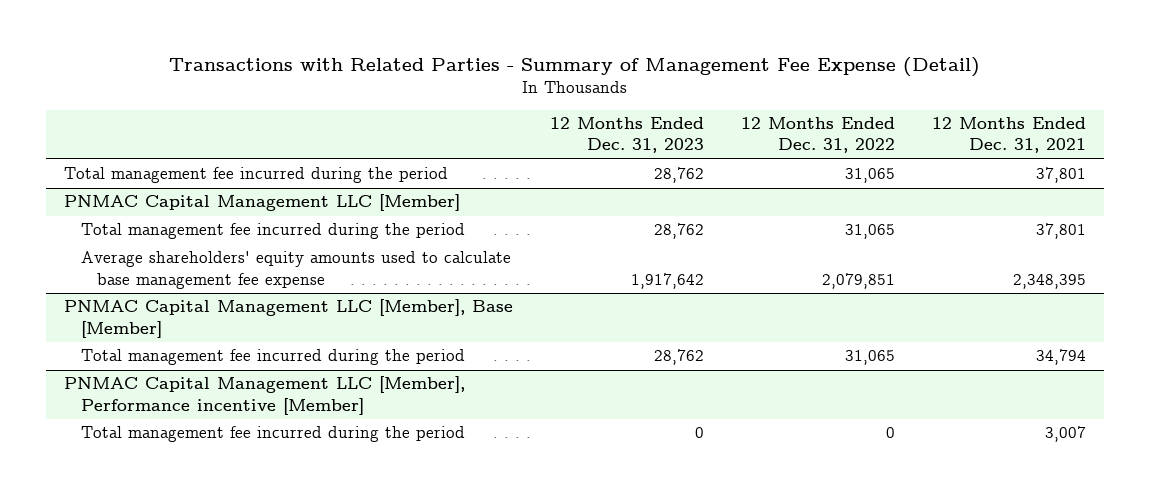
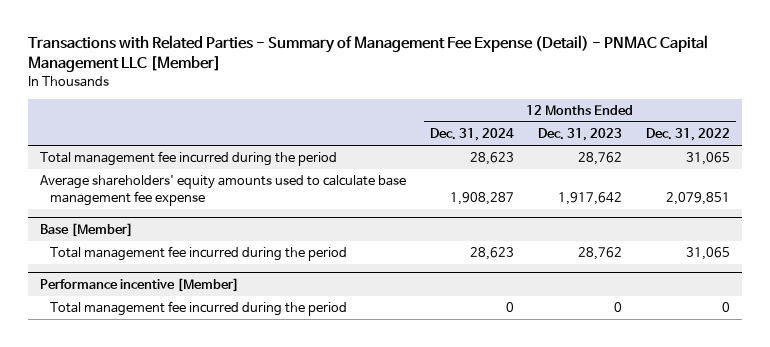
- Transactions with Related Parties - Summary of Management Fee Expense (Detail)
+ Transactions with Related Parties - Summary of Management Fee Expense (Detail) - PNMAC Capital Management LLC [Member]
- | 12 Months Ended Dec. 31, 2023 | 12 Months Ended Dec. 31, 2022 | 12 Months Ended Dec. 31, 2021
+ | 12 Months Ended Dec. 31, 2024 | 12 Months Ended Dec. 31, 2023 | 12 Months Ended Dec. 31, 2022
- PNMAC Capital Management LLC [Member]
- Total management fee incurred during the period | 28,762 | 31,065 | 37,801
- PNMAC Capital Management LLC [Member], Base [Member]
+ Base [Member]
- PNMAC Capital Management LLC [Member], Performance incentive [Member]
+ Performance incentive [Member]

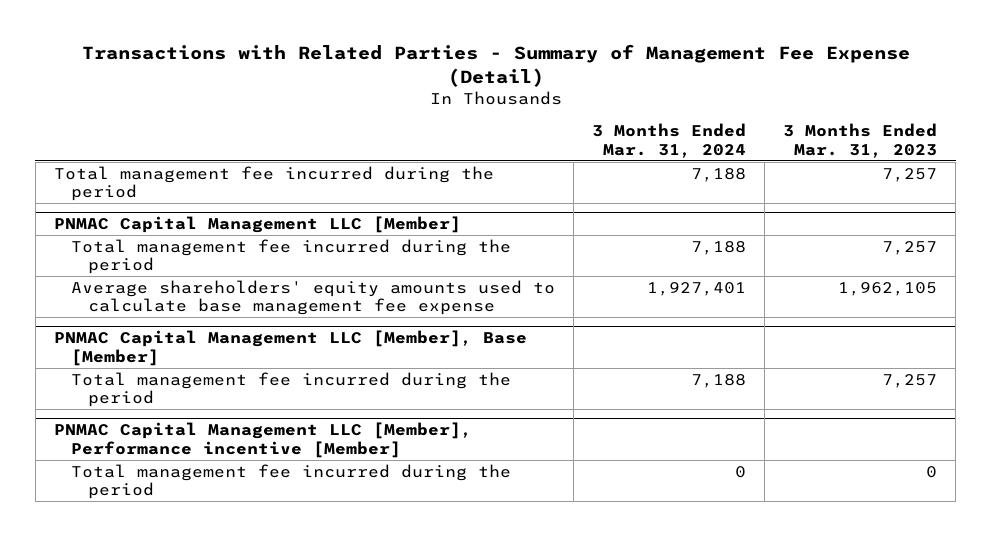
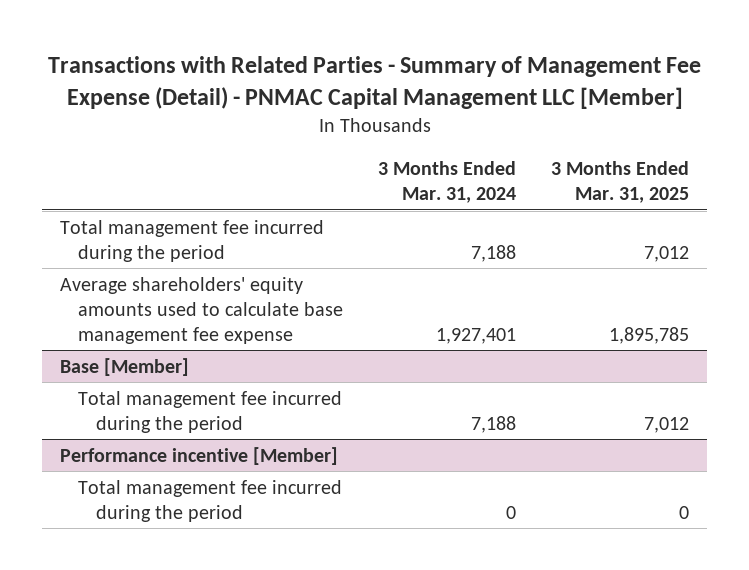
- Transactions with Related Parties - Summary of Management Fee Expense (Detail)
+ Transactions with Related Parties - Summary of Management Fee Expense (Detail) - PNMAC Capital Management LLC [Member]
- | 3 Months Ended Mar. 31, 2024 | 3 Months Ended Mar. 31, 2023
+ | 3 Months Ended Mar. 31, 2024 | 3 Months Ended Mar. 31, 2025
- PNMAC Capital Management LLC [Member]
- Total management fee incurred during the period | 7,188 | 7,257
- PNMAC Capital Management LLC [Member], Base [Member]
+ Base [Member]
- PNMAC Capital Management LLC [Member], Performance incentive [Member]
+ Performance incentive [Member]

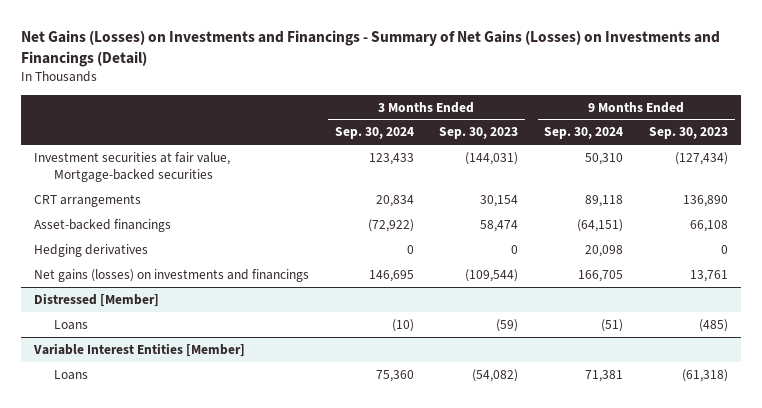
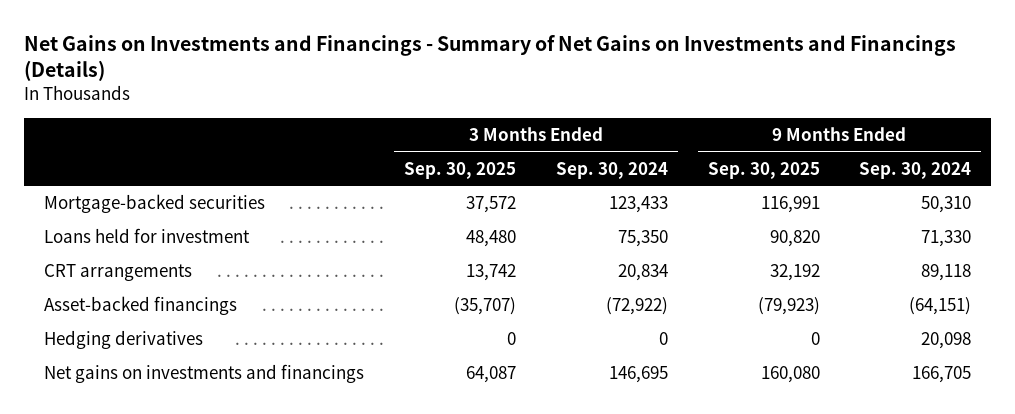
- Net Gains (Losses) on Investments and Financings - Summary of Net Gains (Losses) on Investments and Financings (Detail)
+ Net Gains on Investments and Financings - Summary of Net Gains on Investments and Financings (Details)
- | 3 Months Ended Sep. 30, 2024 | 3 Months Ended Sep. 30, 2023 | 9 Months Ended Sep. 30, 2024 | 9 Months Ended Sep. 30, 2023
+ | 3 Months Ended Sep. 30, 2025 | 3 Months Ended Sep. 30, 2024 | 9 Months Ended Sep. 30, 2025 | 9 Months Ended Sep. 30, 2024
- Investment securities at fair value, Mortgage-backed securities | 123,433 | (144,031) | 50,310 | (127,434)
+ Mortgage-backed securities | 37,572 | 123,433 | 116,991 | 50,310
+ Loans held for investment | 48,480 | 75,350 | 90,820 | 71,330
- Net gains (losses) on investments and financings | 146,695 | (109,544) | 166,705 | 13,761
- Distressed [Member]
- Loans | (10) | (59) | (51) | (485)
- Variable Interest Entities [Member]
- Loans | 75,360 | (54,082) | 71,381 | (61,318)
+ Net gains on investments and financings | 64,087 | 146,695 | 160,080 | 166,705

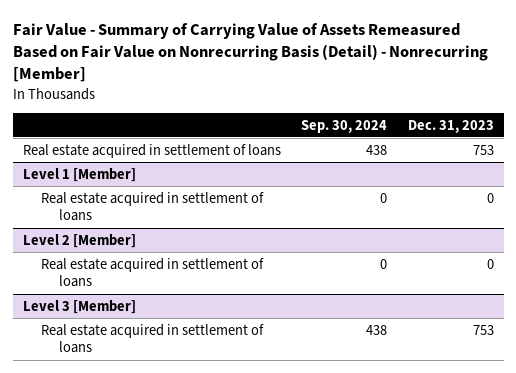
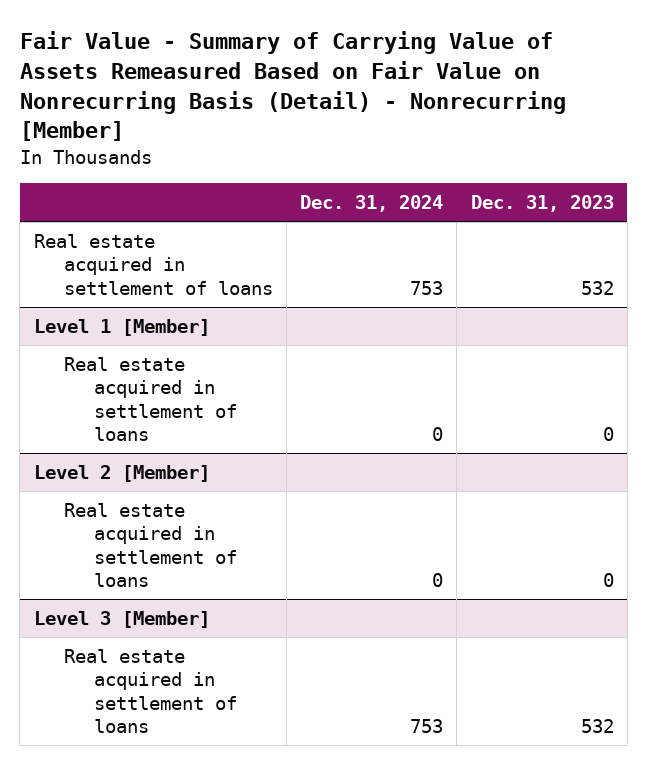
- | Sep. 30, 2024 | Dec. 31, 2023
+ | Dec. 31, 2024 | Dec. 31, 2023
- Real estate acquired in settlement of loans | 438 | 753
+ Real estate acquired in settlement of loans | 753 | 532
@ Level 3 [Member]
- Real estate acquired in settlement of loans | 438 | 753
+ Real estate acquired in settlement of loans | 753 | 532

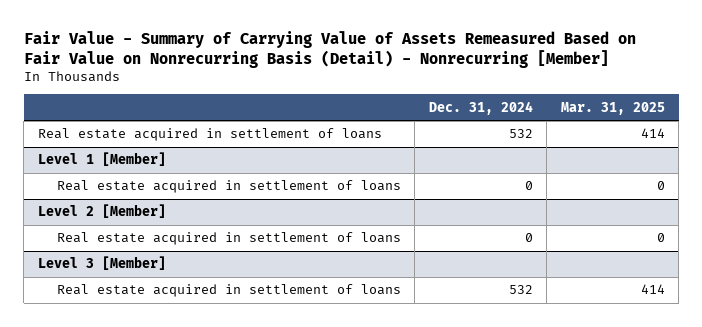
- | Dec. 31, 2024 | Dec. 31, 2023
+ | Dec. 31, 2024 | Mar. 31, 2025
- Real estate acquired in settlement of loans | 753 | 532
+ Real estate acquired in settlement of loans | 532 | 414
@ Level 3 [Member]
- Real estate acquired in settlement of loans | 753 | 532
+ Real estate acquired in settlement of loans | 532 | 414

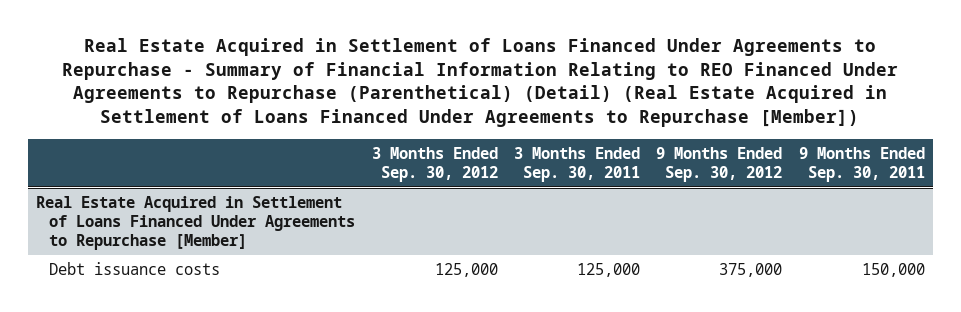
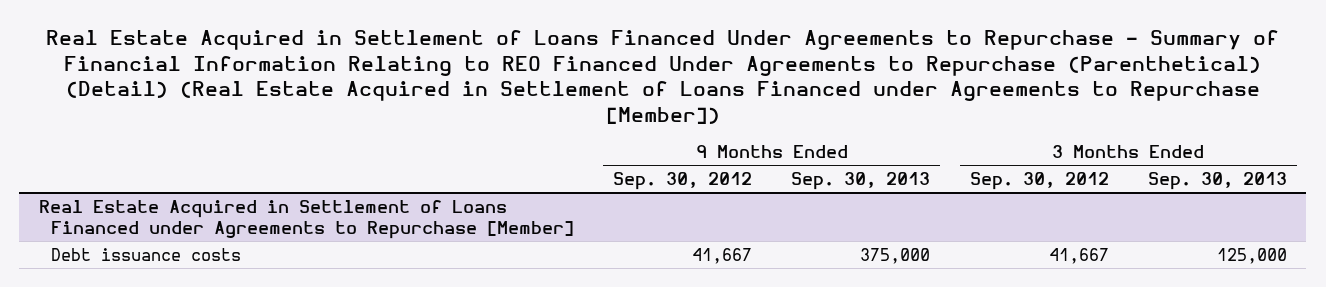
- Real Estate Acquired in Settlement of Loans Financed Under Agreements to Repurchase - Summary of Financial Information Relating to REO Financed Under Agreements to Repurchase (Parenthetical) (Detail) (Real Estate Acquired in Settlement of Loans Financed Under Agreements to Repurchase [Member])
+ Real Estate Acquired in Settlement of Loans Financed Under Agreements to Repurchase - Summary of Financial Information Relating to REO Financed Under Agreements to Repurchase (Parenthetical) (Detail) (Real Estate Acquired in Settlement of Loans Financed under Agreements to Repurchase [Member])
- | 3 Months Ended Sep. 30, 2012 | 3 Months Ended Sep. 30, 2011 | 9 Months Ended Sep. 30, 2012 | 9 Months Ended Sep. 30, 2011
+ | 9 Months Ended Sep. 30, 2012 | 9 Months Ended Sep. 30, 2013 | 3 Months Ended Sep. 30, 2012 | 3 Months Ended Sep. 30, 2013
- Real Estate Acquired in Settlement of Loans Financed Under Agreements to Repurchase [Member]
- Debt issuance costs | 125,000 | 125,000 | 375,000 | 150,000
+ Real Estate Acquired in Settlement of Loans Financed under Agreements to Repurchase [Member]
+ Debt issuance costs | 41,667 | 375,000 | 41,667 | 125,000

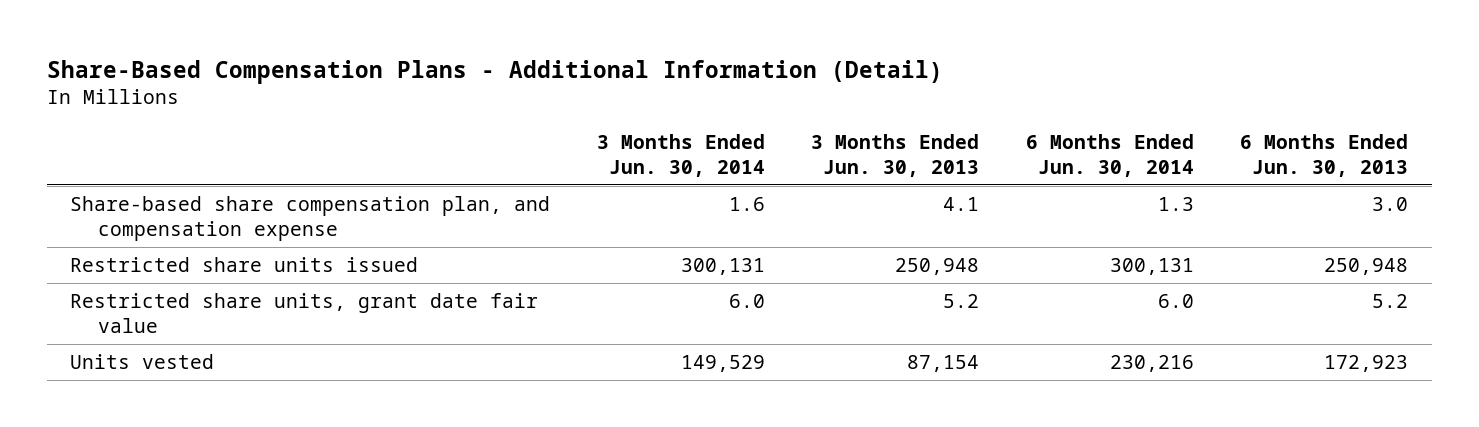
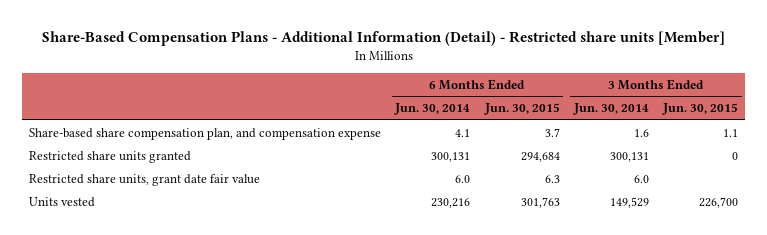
- Share-Based Compensation Plans - Additional Information (Detail)
+ Share-Based Compensation Plans - Additional Information (Detail) - Restricted share units [Member]
- | 3 Months Ended Jun. 30, 2014 | 3 Months Ended Jun. 30, 2013 | 6 Months Ended Jun. 30, 2014 | 6 Months Ended Jun. 30, 2013
+ | 6 Months Ended Jun. 30, 2014 | 6 Months Ended Jun. 30, 2015 | 3 Months Ended Jun. 30, 2014 | 3 Months Ended Jun. 30, 2015
- Share-based share compensation plan, and compensation expense | 1.6 | 4.1 | 1.3 | 3.0
- Restricted share units issued | 300,131 | 250,948 | 300,131 | 250,948
+ Share-based share compensation plan, and compensation expense | 4.1 | 3.7 | 1.6 | 1.1
+ Restricted share units granted | 300,131 | 294,684 | 300,131 | 0

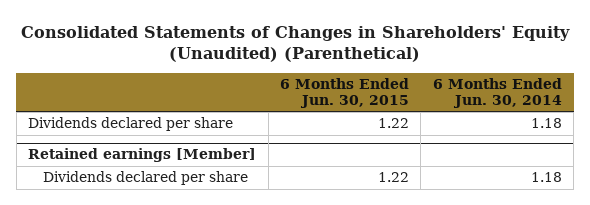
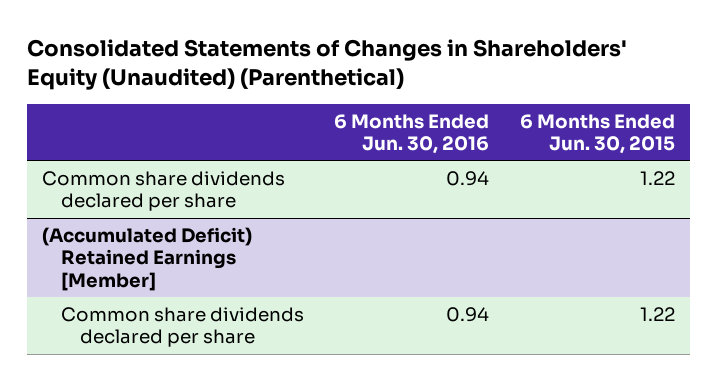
- | 6 Months Ended Jun. 30, 2015 | 6 Months Ended Jun. 30, 2014
+ | 6 Months Ended Jun. 30, 2016 | 6 Months Ended Jun. 30, 2015
- Dividends declared per share | 1.22 | 1.18
- Retained earnings [Member]
- Dividends declared per share | 1.22 | 1.18
+ Common share dividends declared per share | 0.94 | 1.22
+ (Accumulated Deficit) Retained Earnings [Member]
+ Common share dividends declared per share | 0.94 | 1.22

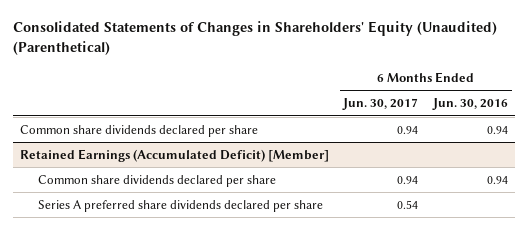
- | 6 Months Ended Jun. 30, 2016 | 6 Months Ended Jun. 30, 2015
+ | 6 Months Ended Jun. 30, 2017 | 6 Months Ended Jun. 30, 2016
- (Accumulated Deficit) Retained Earnings [Member]
+ Retained Earnings (Accumulated Deficit) [Member]
+ Series A preferred share dividends declared per share | 0.54 |

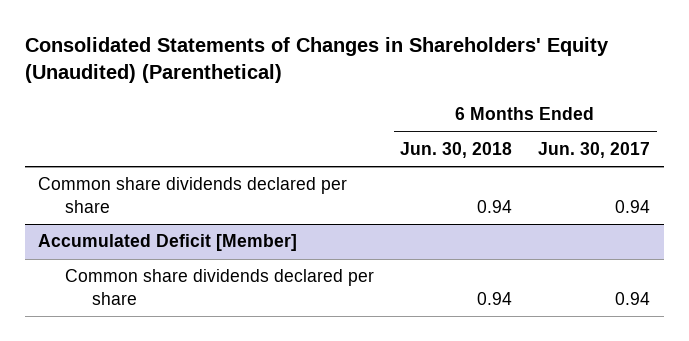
- | 6 Months Ended Jun. 30, 2017 | 6 Months Ended Jun. 30, 2016
+ | 6 Months Ended Jun. 30, 2018 | 6 Months Ended Jun. 30, 2017
- Retained Earnings (Accumulated Deficit) [Member]
+ Accumulated Deficit [Member]
- Series A preferred share dividends declared per share | 0.54 |

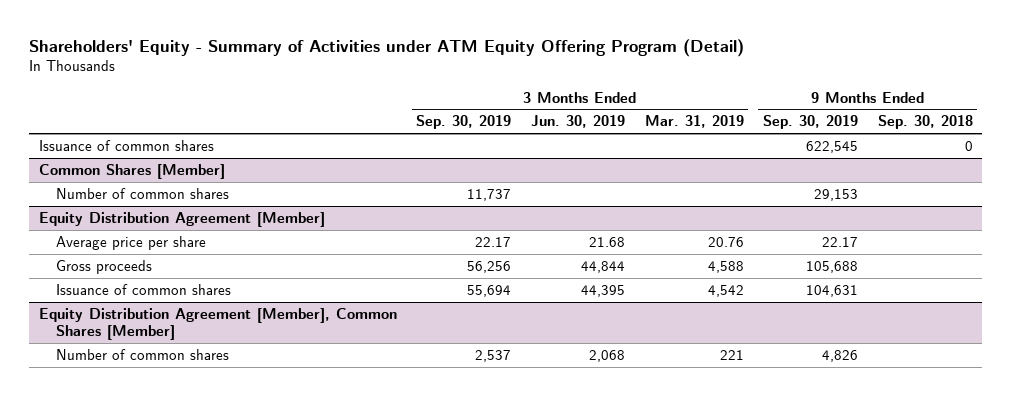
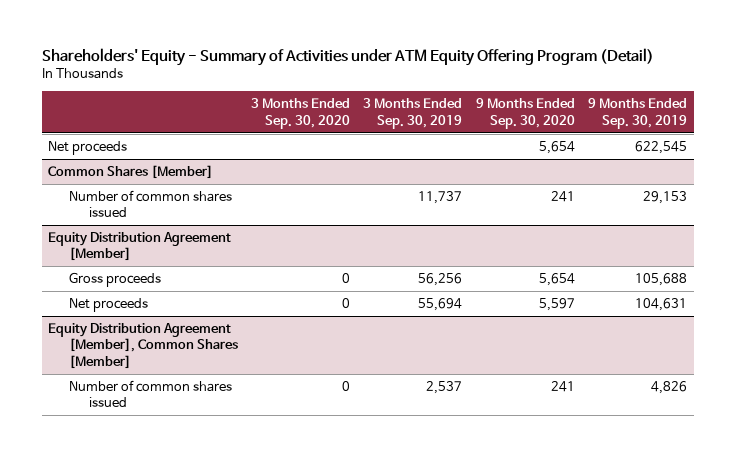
- | 3 Months Ended Sep. 30, 2019 | 3 Months Ended Jun. 30, 2019 | 3 Months Ended Mar. 31, 2019 | 9 Months Ended Sep. 30, 2019 | 9 Months Ended Sep. 30, 2018
+ | 3 Months Ended Sep. 30, 2020 | 3 Months Ended Sep. 30, 2019 | 9 Months Ended Sep. 30, 2020 | 9 Months Ended Sep. 30, 2019
- Issuance of common shares | | | | 622,545 | 0
+ Net proceeds | | | 5,654 | 622,545
@ Common Shares [Member]
- Number of common shares | 11,737 | | | 29,153 |
+ Number of common shares issued | | 11,737 | 241 | 29,153
@ Equity Distribution Agreement [Member]
- Average price per share | 22.17 | 21.68 | 20.76 | 22.17 |
- Issuance of common shares | 55,694 | 44,395 | 4,542 | 104,631 |
+ Net proceeds | 0 | 55,694 | 5,597 | 104,631
@ Equity Distribution Agreement [Member], Common Shares [Member]
- Number of common shares | 2,537 | 2,068 | 221 | 4,826 |
+ Number of common shares issued | 0 | 2,537 | 241 | 4,826

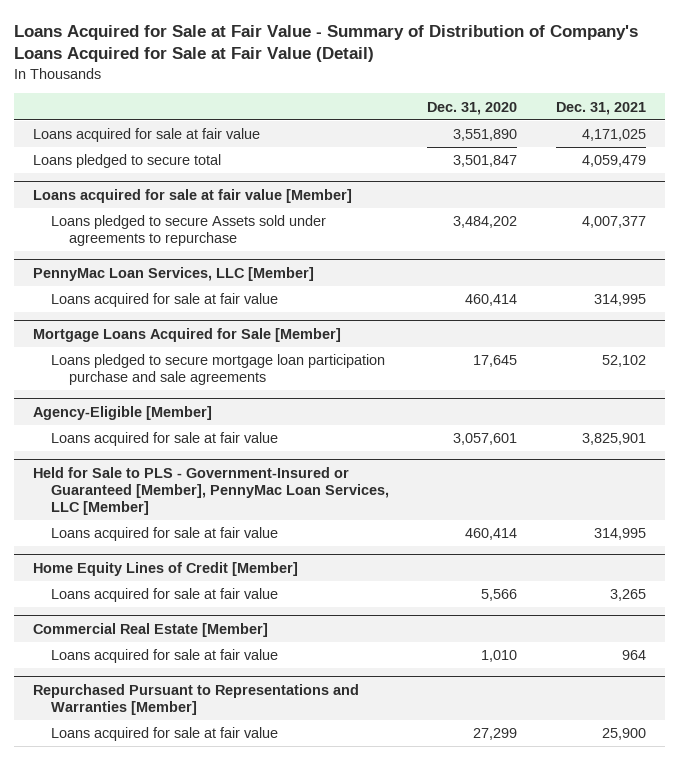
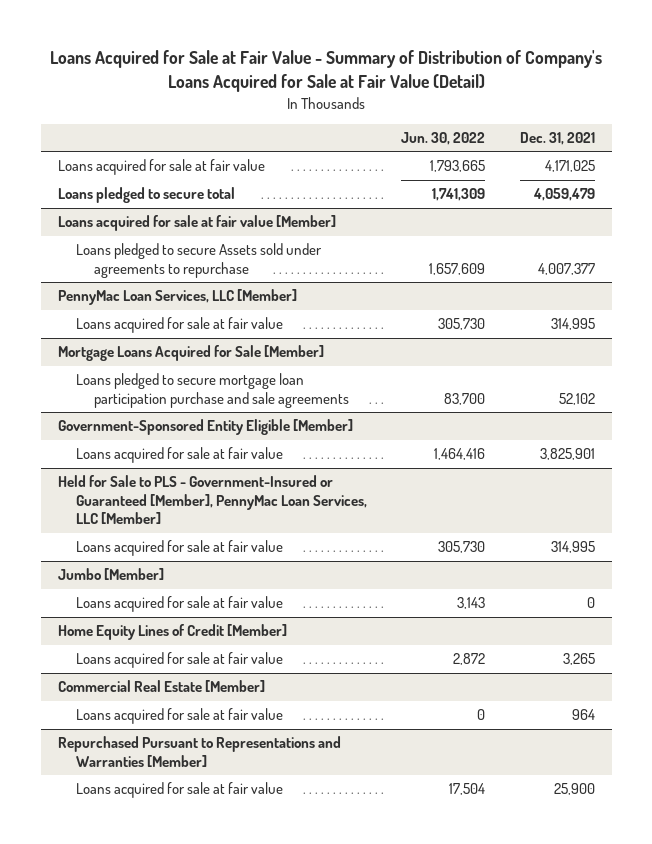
- | Dec. 31, 2020 | Dec. 31, 2021
+ | Jun. 30, 2022 | Dec. 31, 2021
- Agency-Eligible [Member]
+ Government-Sponsored Entity Eligible [Member]
+ Jumbo [Member]
+ Loans acquired for sale at fair value | 3,143 | 0

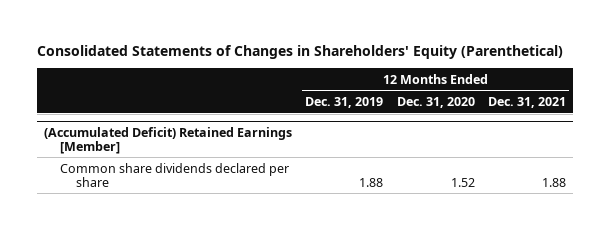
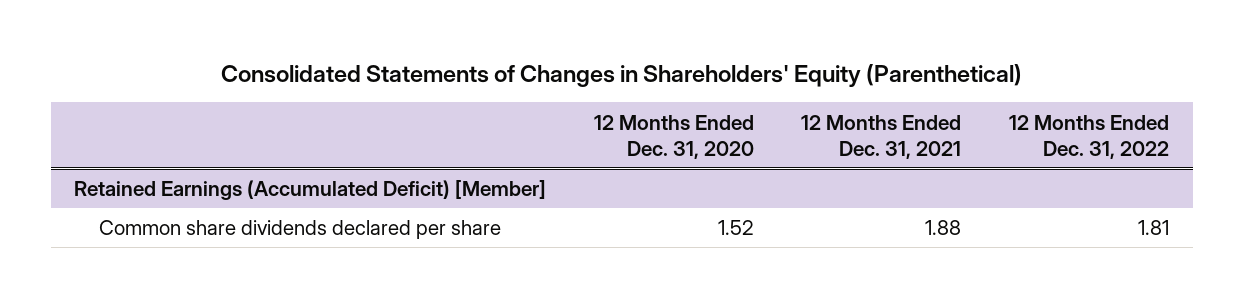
- | 12 Months Ended Dec. 31, 2019 | 12 Months Ended Dec. 31, 2020 | 12 Months Ended Dec. 31, 2021
+ | 12 Months Ended Dec. 31, 2020 | 12 Months Ended Dec. 31, 2021 | 12 Months Ended Dec. 31, 2022
- (Accumulated Deficit) Retained Earnings [Member]
+ Retained Earnings (Accumulated Deficit) [Member]

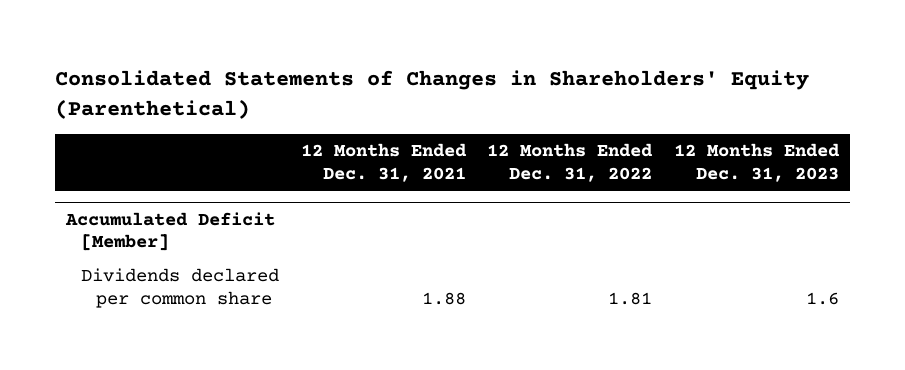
- | 12 Months Ended Dec. 31, 2020 | 12 Months Ended Dec. 31, 2021 | 12 Months Ended Dec. 31, 2022
+ | 12 Months Ended Dec. 31, 2021 | 12 Months Ended Dec. 31, 2022 | 12 Months Ended Dec. 31, 2023
- Retained Earnings (Accumulated Deficit) [Member]
- Common share dividends declared per share | 1.52 | 1.88 | 1.81
+ Accumulated Deficit [Member]
+ Dividends declared per common share | 1.88 | 1.81 | 1.6

